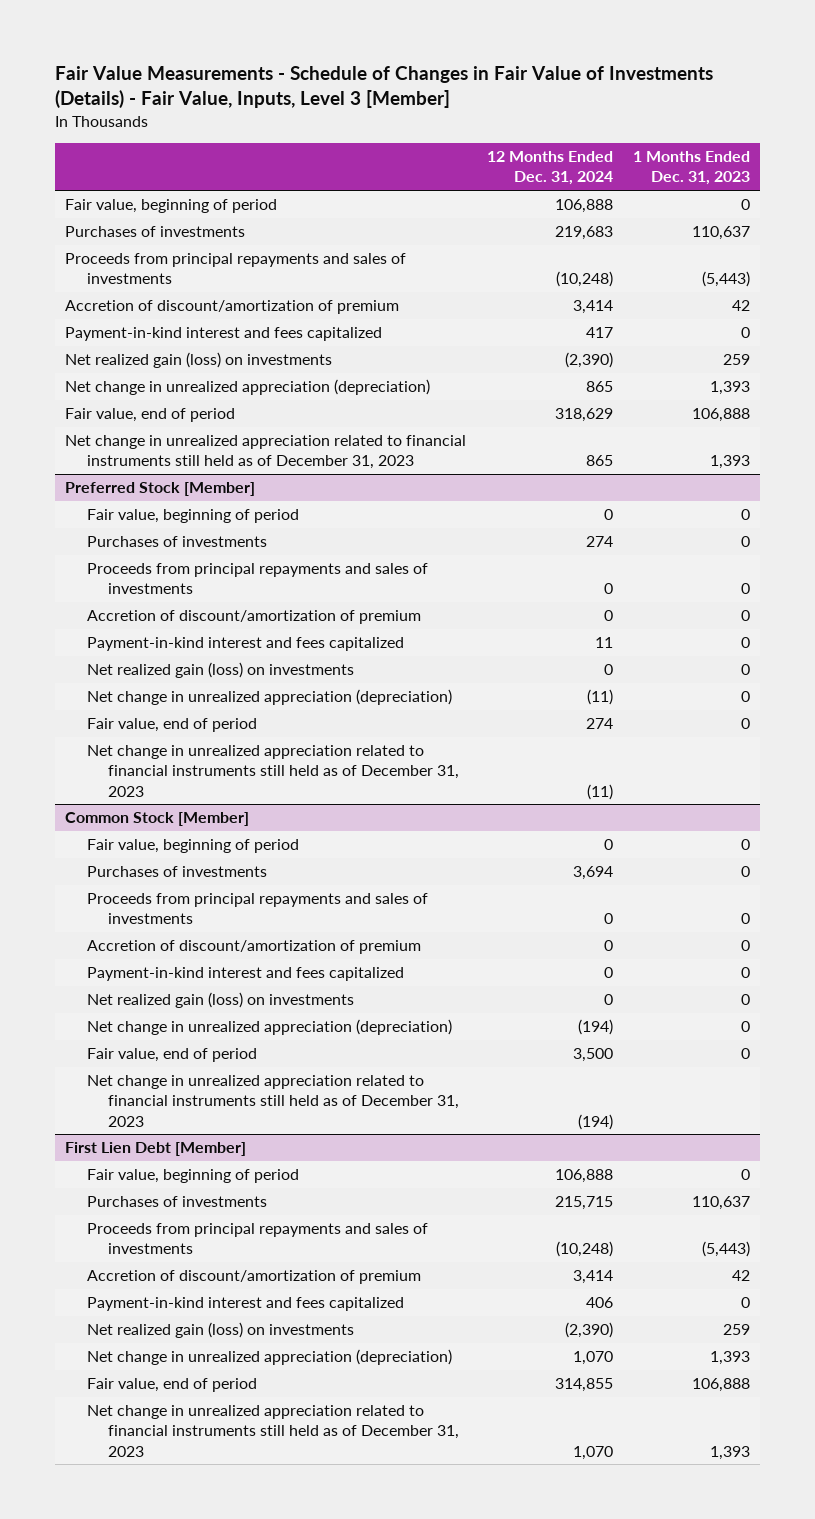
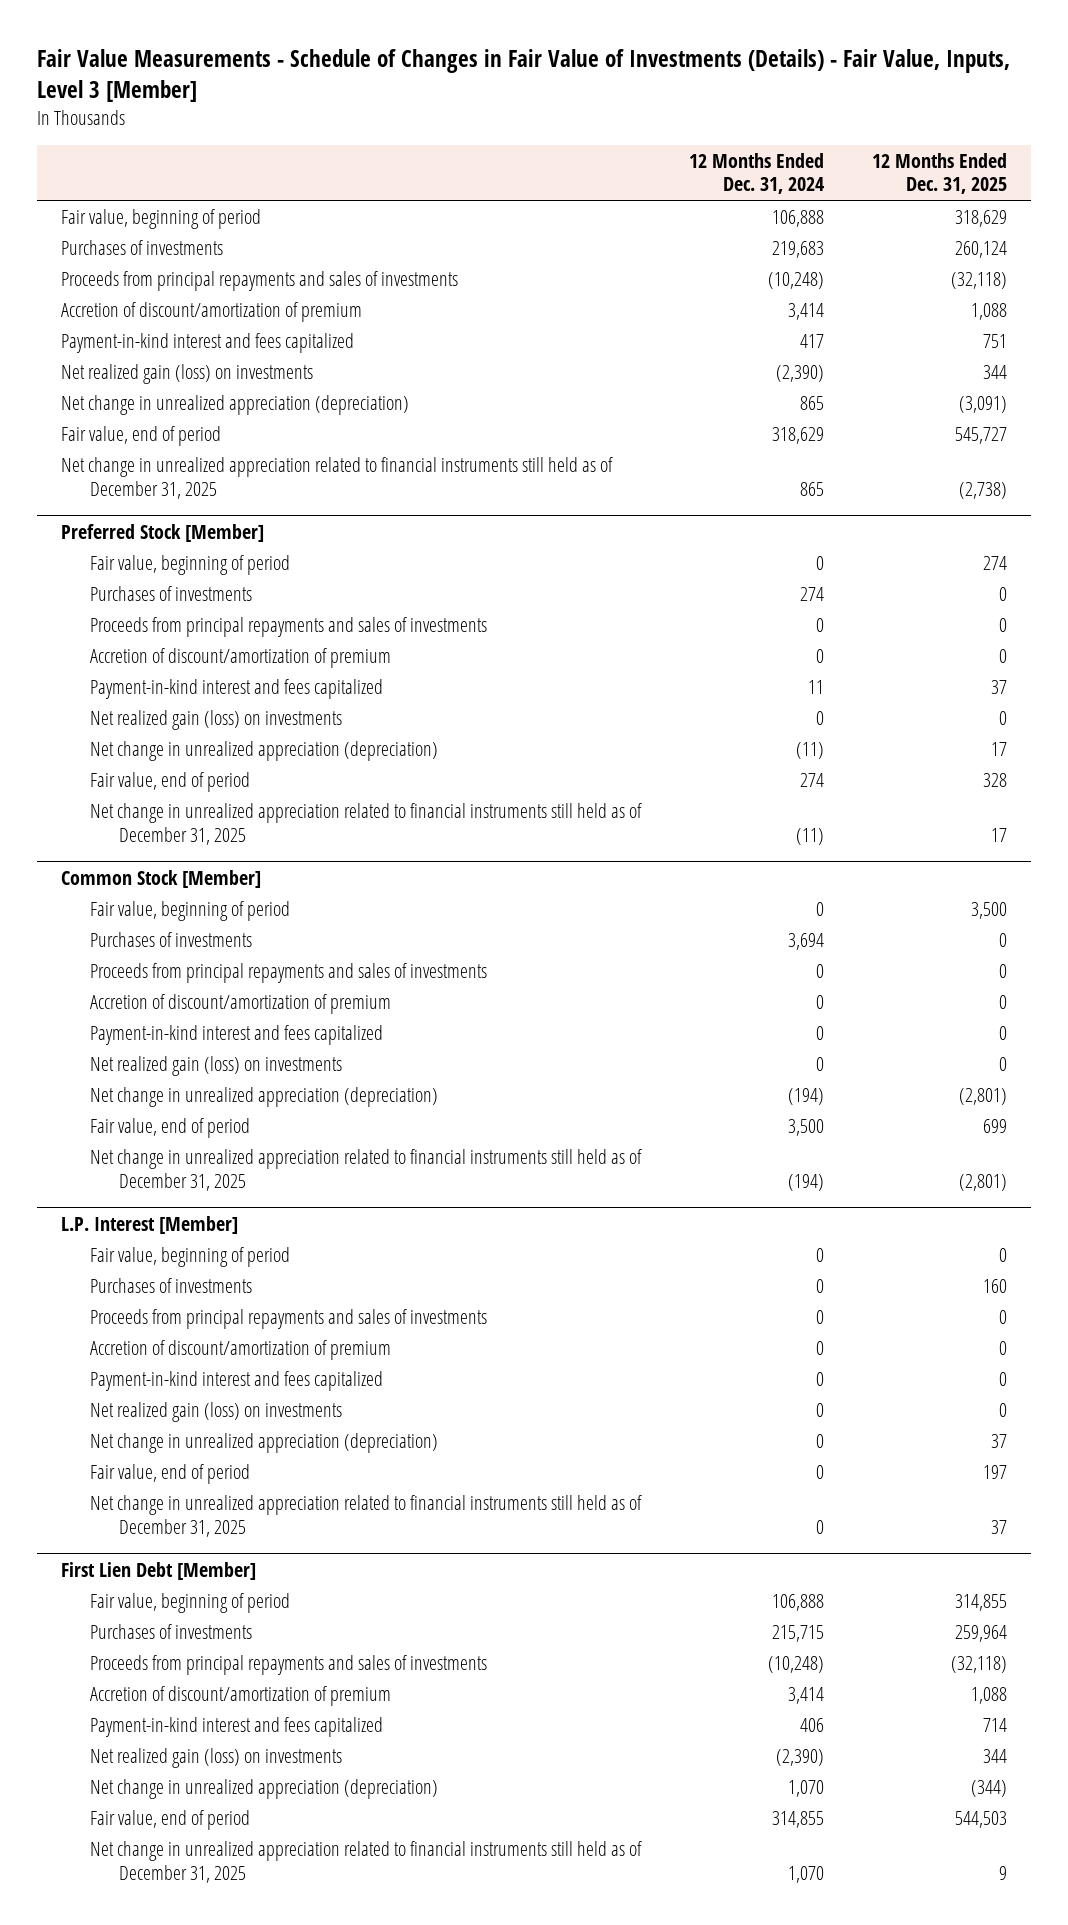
- | 12 Months Ended Dec. 31, 2024 | 1 Months Ended Dec. 31, 2023
+ | 12 Months Ended Dec. 31, 2024 | 12 Months Ended Dec. 31, 2025
- Net change in unrealized appreciation related to financial instruments still held as of December 31, 2023 | 865 | 1,393
+ Net change in unrealized appreciation related to financial instruments still held as of December 31, 2025 | 865 | (2,738)
@ Preferred Stock [Member]
- Net change in unrealized appreciation related to financial instruments still held as of December 31, 2023 | (11) |
+ Net change in unrealized appreciation related to financial instruments still held as of December 31, 2025 | (11) | 17
@ Common Stock [Member]
- Net change in unrealized appreciation related to financial instruments still held as of December 31, 2023 | (194) |
+ Net change in unrealized appreciation related to financial instruments still held as of December 31, 2025 | (194) | (2,801)
+ L.P. Interest [Member]
+ Fair value, beginning of period | 0 | 0
+ Purchases of investments | 0 | 160
+ Proceeds from principal repayments and sales of investments | 0 | 0
+ Accretion of discount/amortization of premium | 0 | 0
+ Payment-in-kind interest and fees capitalized | 0 | 0
+ Net realized gain (loss) on investments | 0 | 0
+ Net change in unrealized appreciation (depreciation) | 0 | 37
+ Fair value, end of period | 0 | 197
+ Net change in unrealized appreciation related to financial instruments still held as of December 31, 2025 | 0 | 37
@ First Lien Debt [Member]
- Net change in unrealized appreciation related to financial instruments still held as of December 31, 2023 | 1,070 | 1,393
+ Net change in unrealized appreciation related to financial instruments still held as of December 31, 2025 | 1,070 | 9

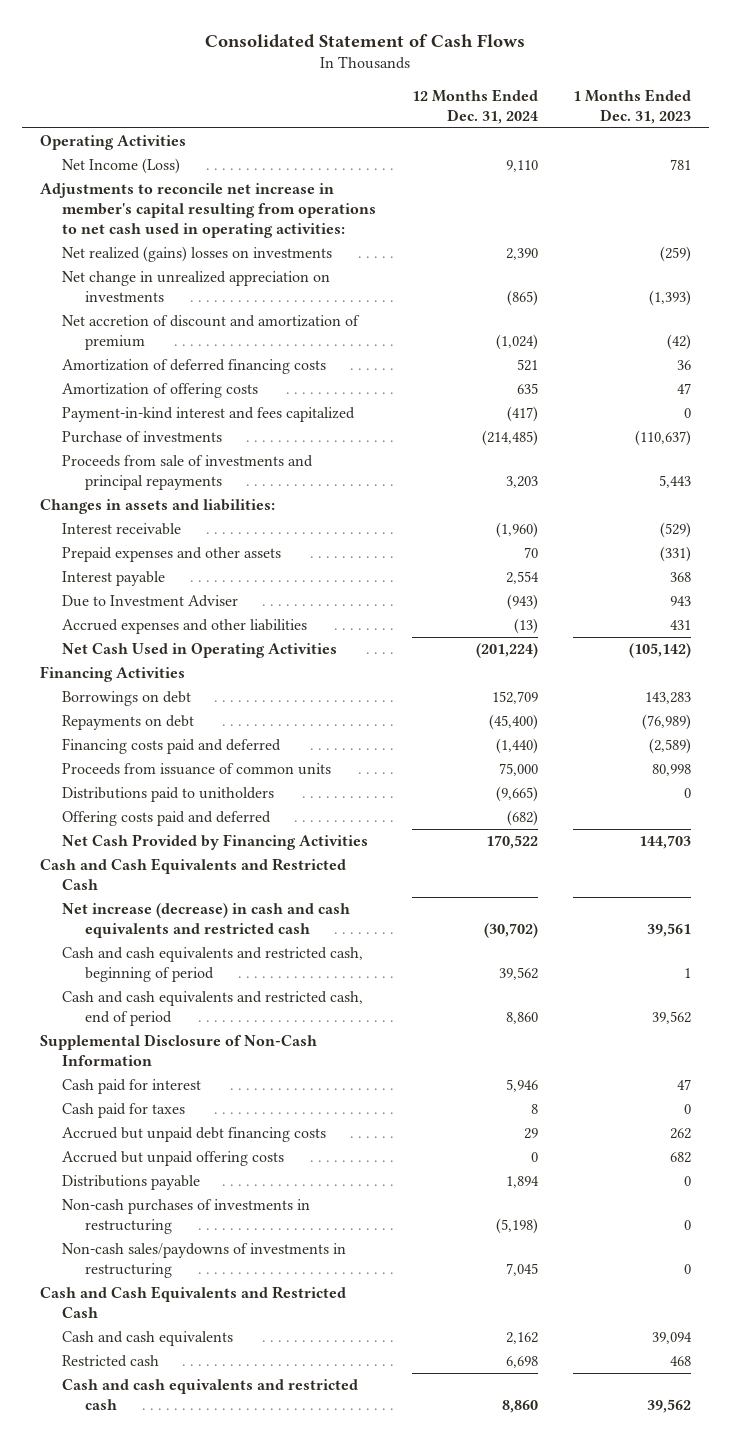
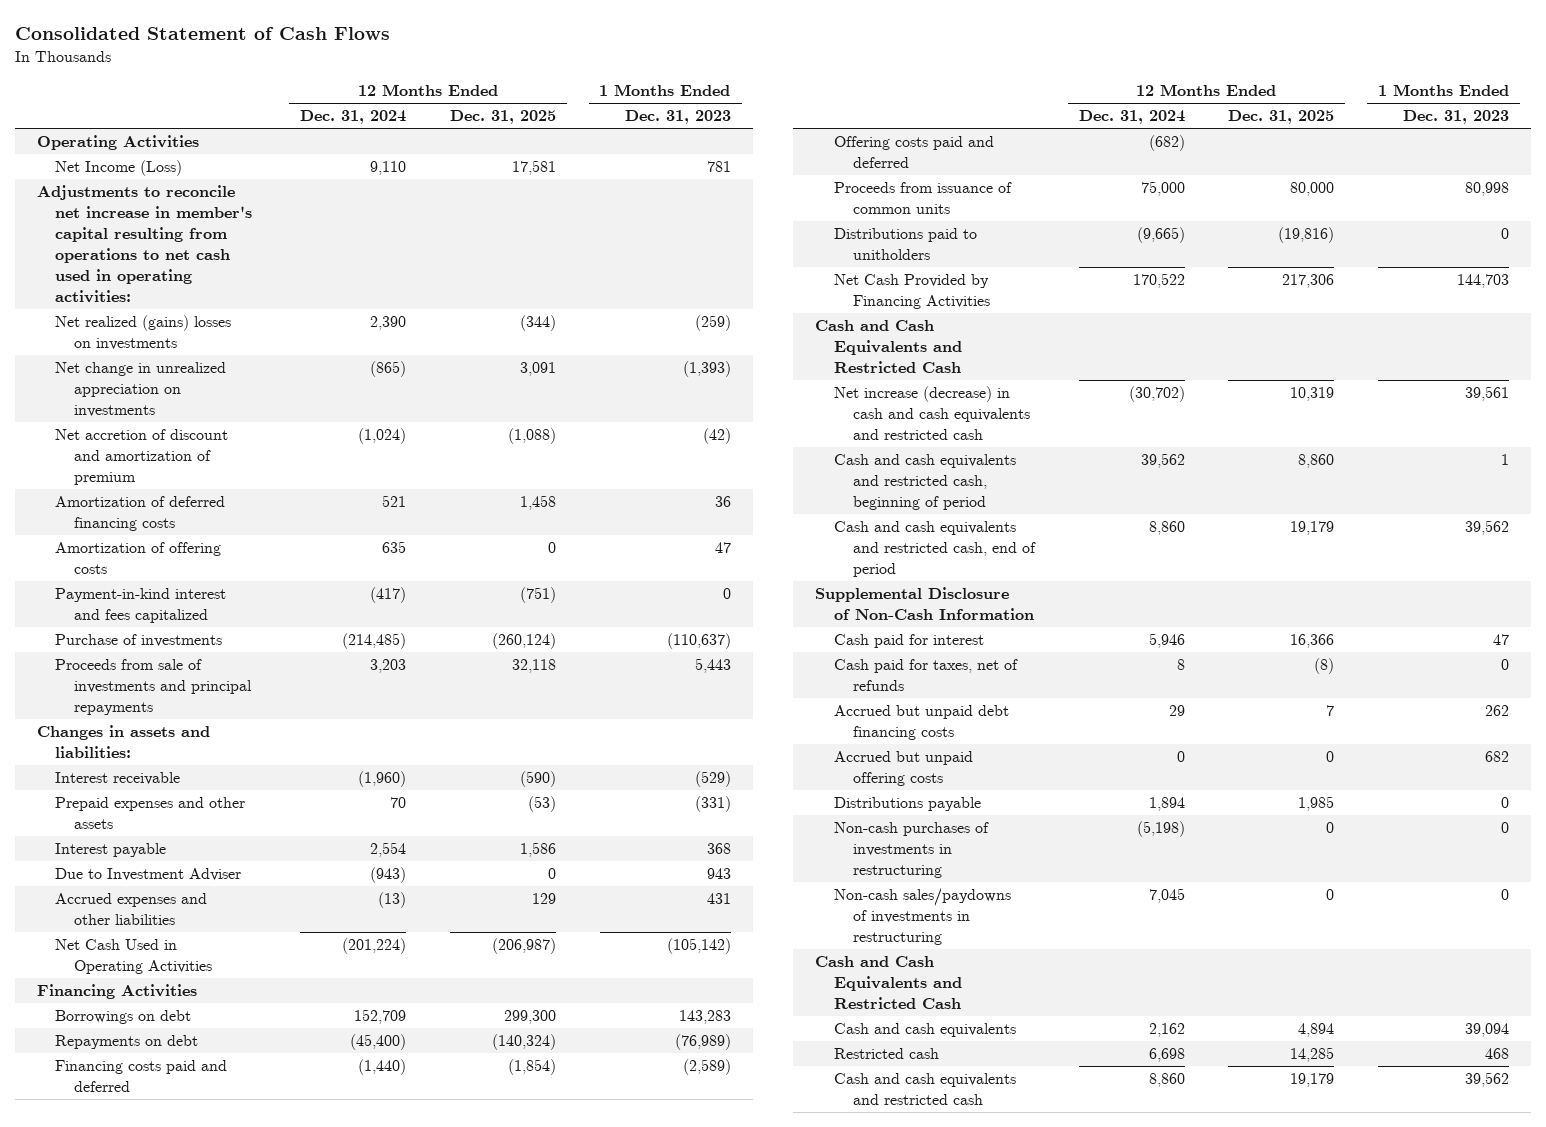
- | 12 Months Ended Dec. 31, 2024 | 1 Months Ended Dec. 31, 2023
+ | 12 Months Ended Dec. 31, 2024 | 12 Months Ended Dec. 31, 2025 | 1 Months Ended Dec. 31, 2023
moved up: Offering costs paid and deferred | (682) | |
- Cash paid for taxes | 8 | 0
+ Cash paid for taxes, net of refunds | 8 | (8) | 0

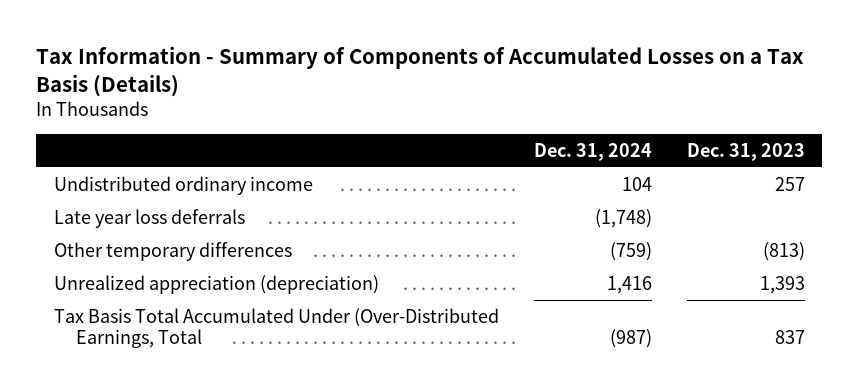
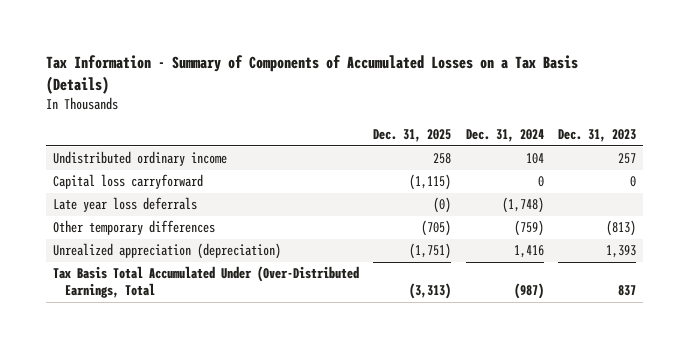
- | Dec. 31, 2024 | Dec. 31, 2023
+ | Dec. 31, 2025 | Dec. 31, 2024 | Dec. 31, 2023
+ Capital loss carryforward | (1,115) | 0 | 0

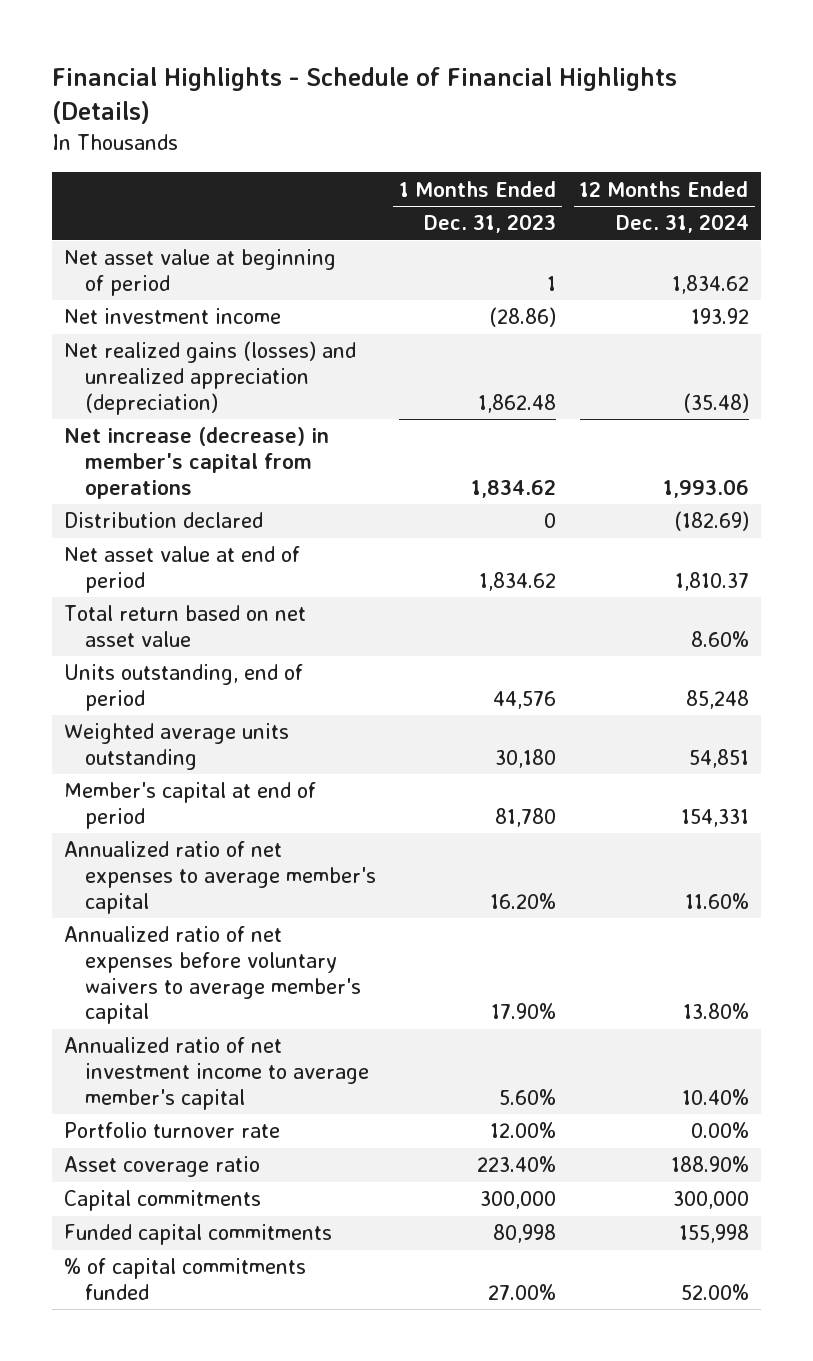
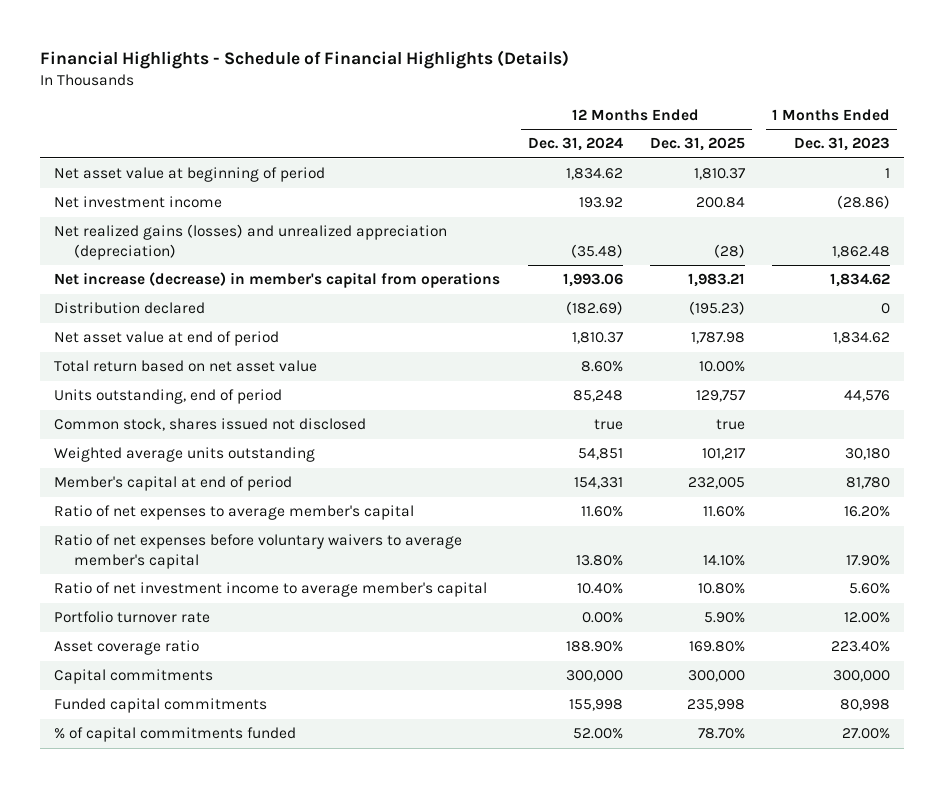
- | 1 Months Ended Dec. 31, 2023 | 12 Months Ended Dec. 31, 2024
+ | 12 Months Ended Dec. 31, 2024 | 12 Months Ended Dec. 31, 2025 | 1 Months Ended Dec. 31, 2023
+ Common stock, shares issued not disclosed | true | true |
- Annualized ratio of net expenses to average member's capital | 16.20% | 11.60%
- Annualized ratio of net expenses before voluntary waivers to average member's capital | 17.90% | 13.80%
- Annualized ratio of net investment income to average member's capital | 5.60% | 10.40%
+ Ratio of net expenses to average member's capital | 11.60% | 11.60% | 16.20%
+ Ratio of net expenses before voluntary waivers to average member's capital | 13.80% | 14.10% | 17.90%
+ Ratio of net investment income to average member's capital | 10.40% | 10.80% | 5.60%

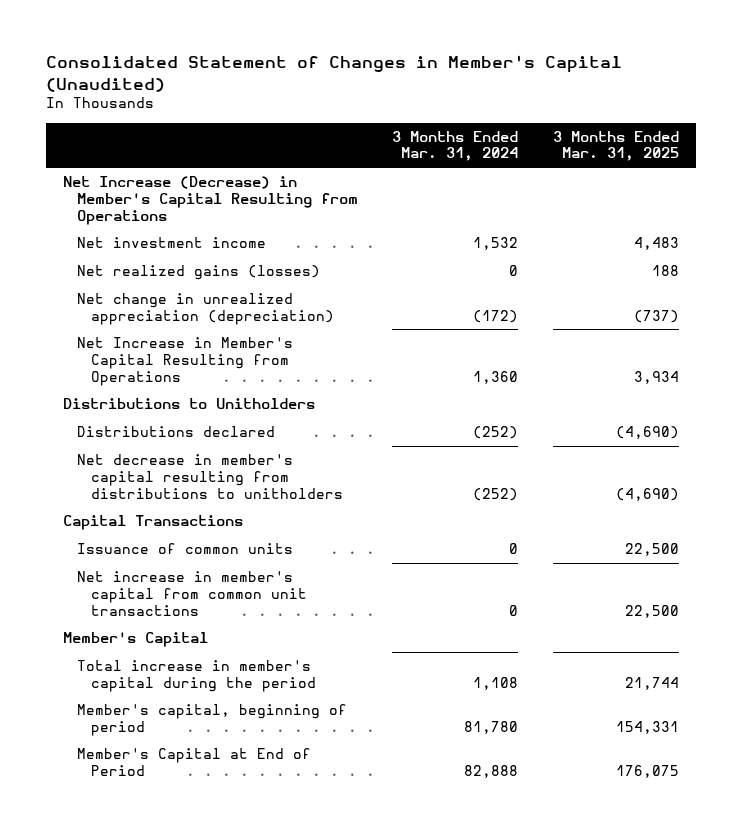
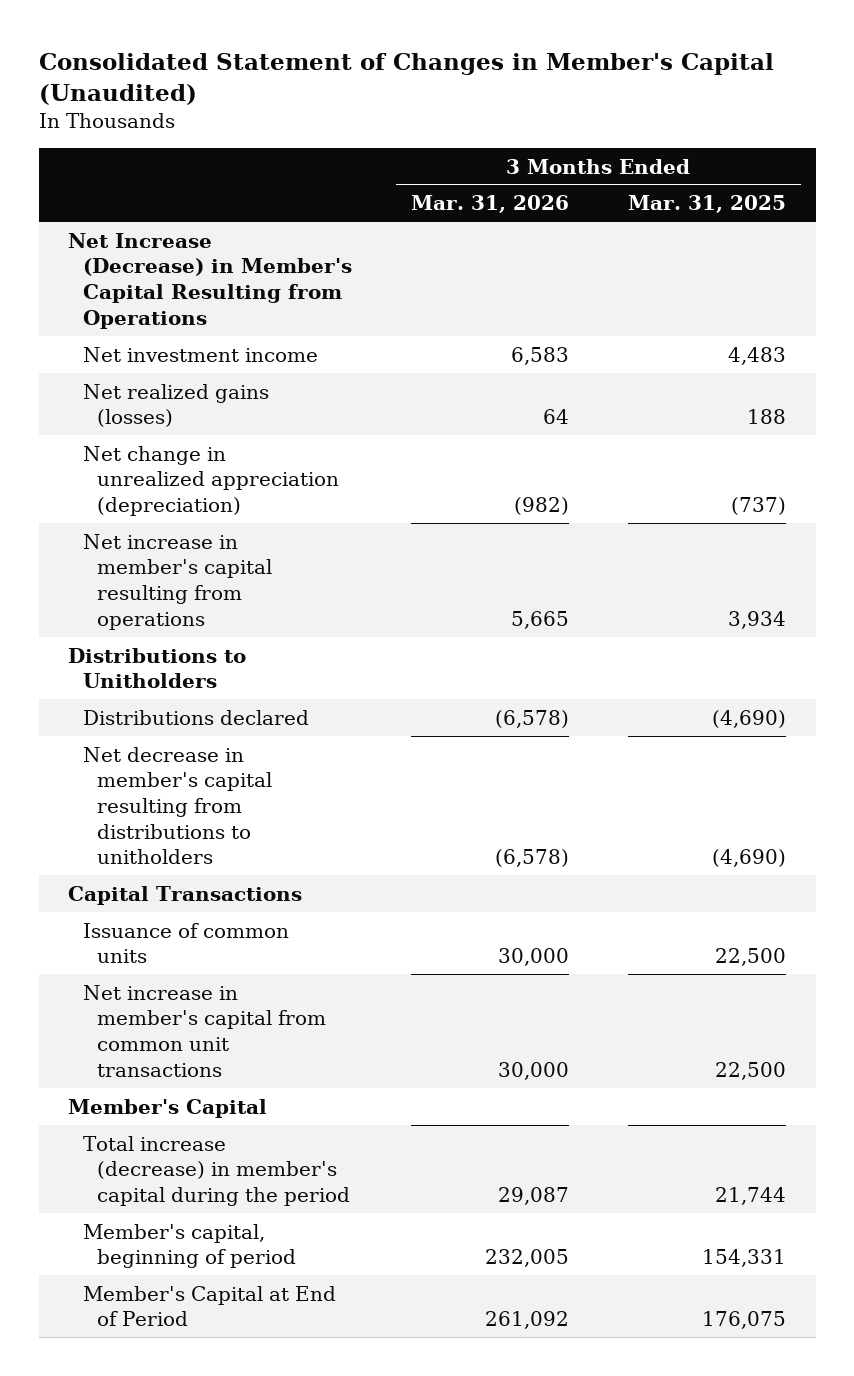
- | 3 Months Ended Mar. 31, 2024 | 3 Months Ended Mar. 31, 2025
+ | 3 Months Ended Mar. 31, 2026 | 3 Months Ended Mar. 31, 2025
- Net Increase in Member's Capital Resulting from Operations | 1,360 | 3,934
+ Net increase in member's capital resulting from operations | 5,665 | 3,934
- Total increase in member's capital during the period | 1,108 | 21,744
+ Total increase (decrease) in member's capital during the period | 29,087 | 21,744

